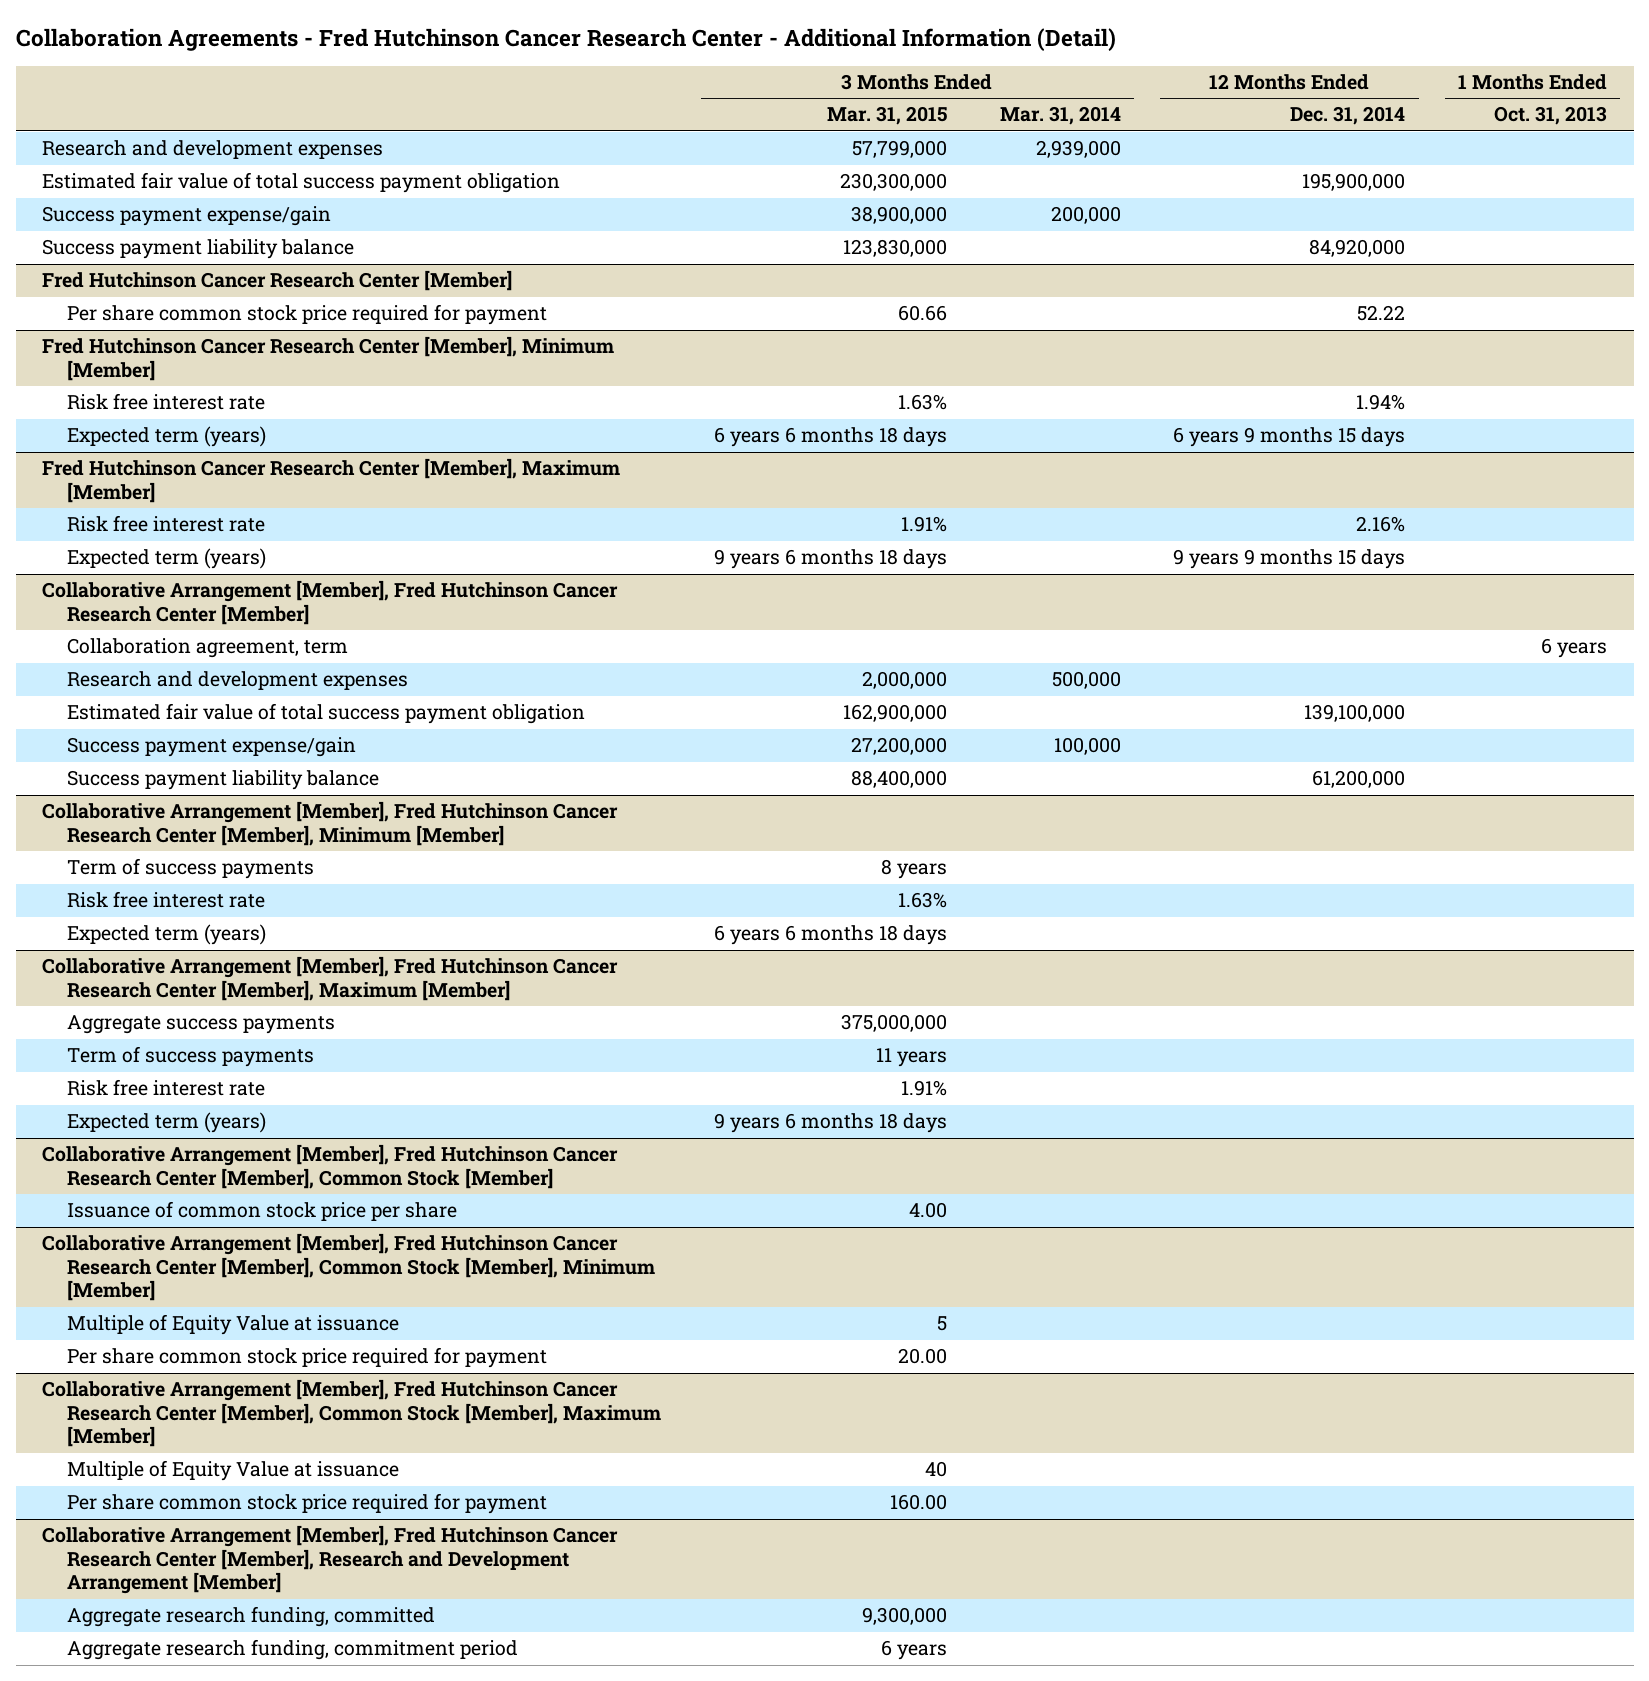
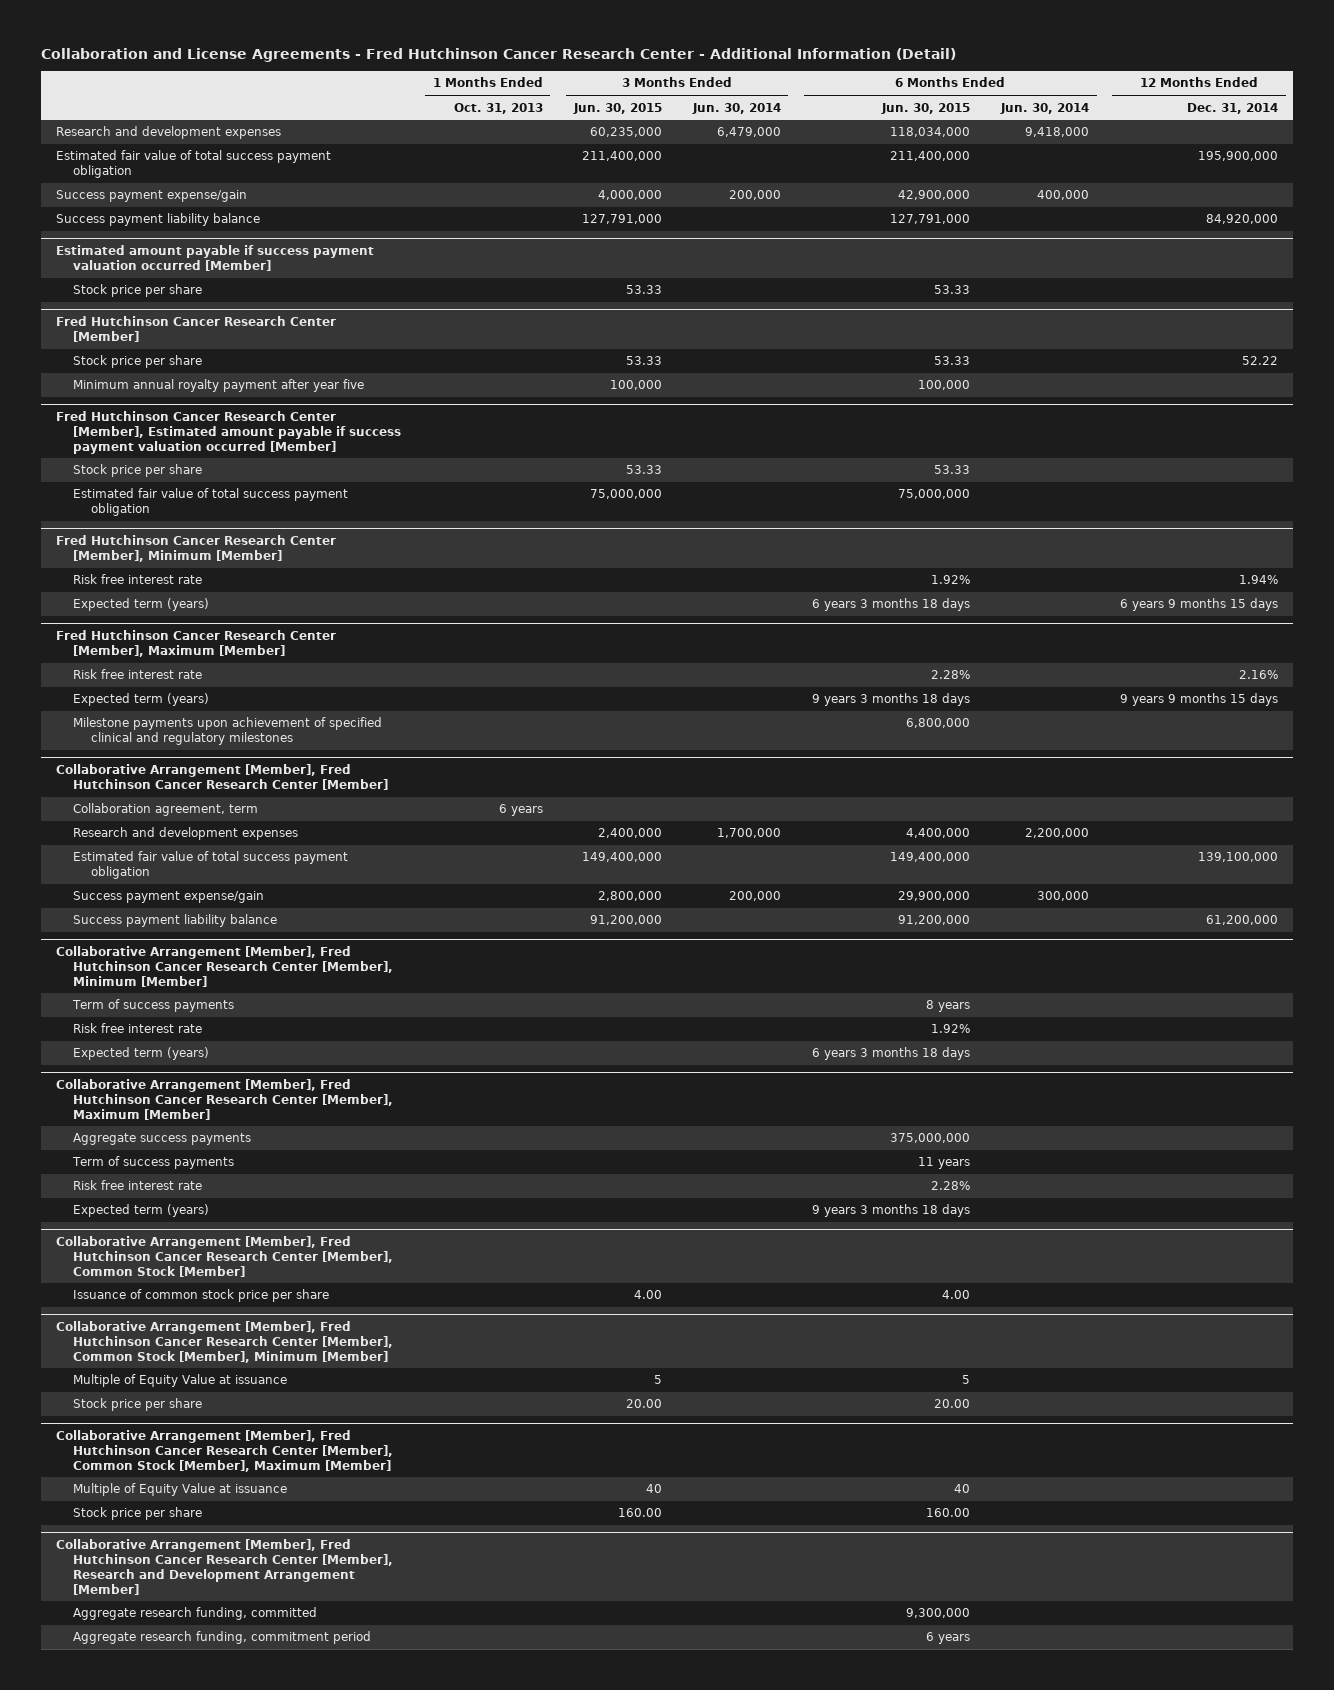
- Collaboration Agreements - Fred Hutchinson Cancer Research Center - Additional Information (Detail)
+ Collaboration and License Agreements - Fred Hutchinson Cancer Research Center - Additional Information (Detail)
- | 3 Months Ended Mar. 31, 2015 | 3 Months Ended Mar. 31, 2014 | 12 Months Ended Dec. 31, 2014 | 1 Months Ended Oct. 31, 2013
+ | 1 Months Ended Oct. 31, 2013 | 3 Months Ended Jun. 30, 2015 | 3 Months Ended Jun. 30, 2014 | 6 Months Ended Jun. 30, 2015 | 6 Months Ended Jun. 30, 2014 | 12 Months Ended Dec. 31, 2014
+ Estimated amount payable if success payment valuation occurred [Member]
+ Stock price per share | | 53.33 | | 53.33 | |
@ Fred Hutchinson Cancer Research Center [Member]
- Per share common stock price required for payment | 60.66 | | 52.22 |
+ Stock price per share | | 53.33 | | 53.33 | | 52.22
+ Minimum annual royalty payment after year five | | 100,000 | | 100,000 | |
+ Fred Hutchinson Cancer Research Center [Member], Estimated amount payable if success payment valuation occurred [Member]
+ Stock price per share | | 53.33 | | 53.33 | |
+ Estimated fair value of total success payment obligation | | 75,000,000 | | 75,000,000 | |
@ Fred Hutchinson Cancer Research Center [Member], Maximum [Member]
+ Milestone payments upon achievement of specified clinical and regulatory milestones | | | | 6,800,000 | |
@ Collaborative Arrangement [Member], Fred Hutchinson Cancer Research Center [Member], Common Stock [Member], Minimum [Member]
- Per share common stock price required for payment | 20.00 | | |
+ Stock price per share | | 20.00 | | 20.00 | |
@ Collaborative Arrangement [Member], Fred Hutchinson Cancer Research Center [Member], Common Stock [Member], Maximum [Member]
- Per share common stock price required for payment | 160.00 | | |
+ Stock price per share | | 160.00 | | 160.00 | |

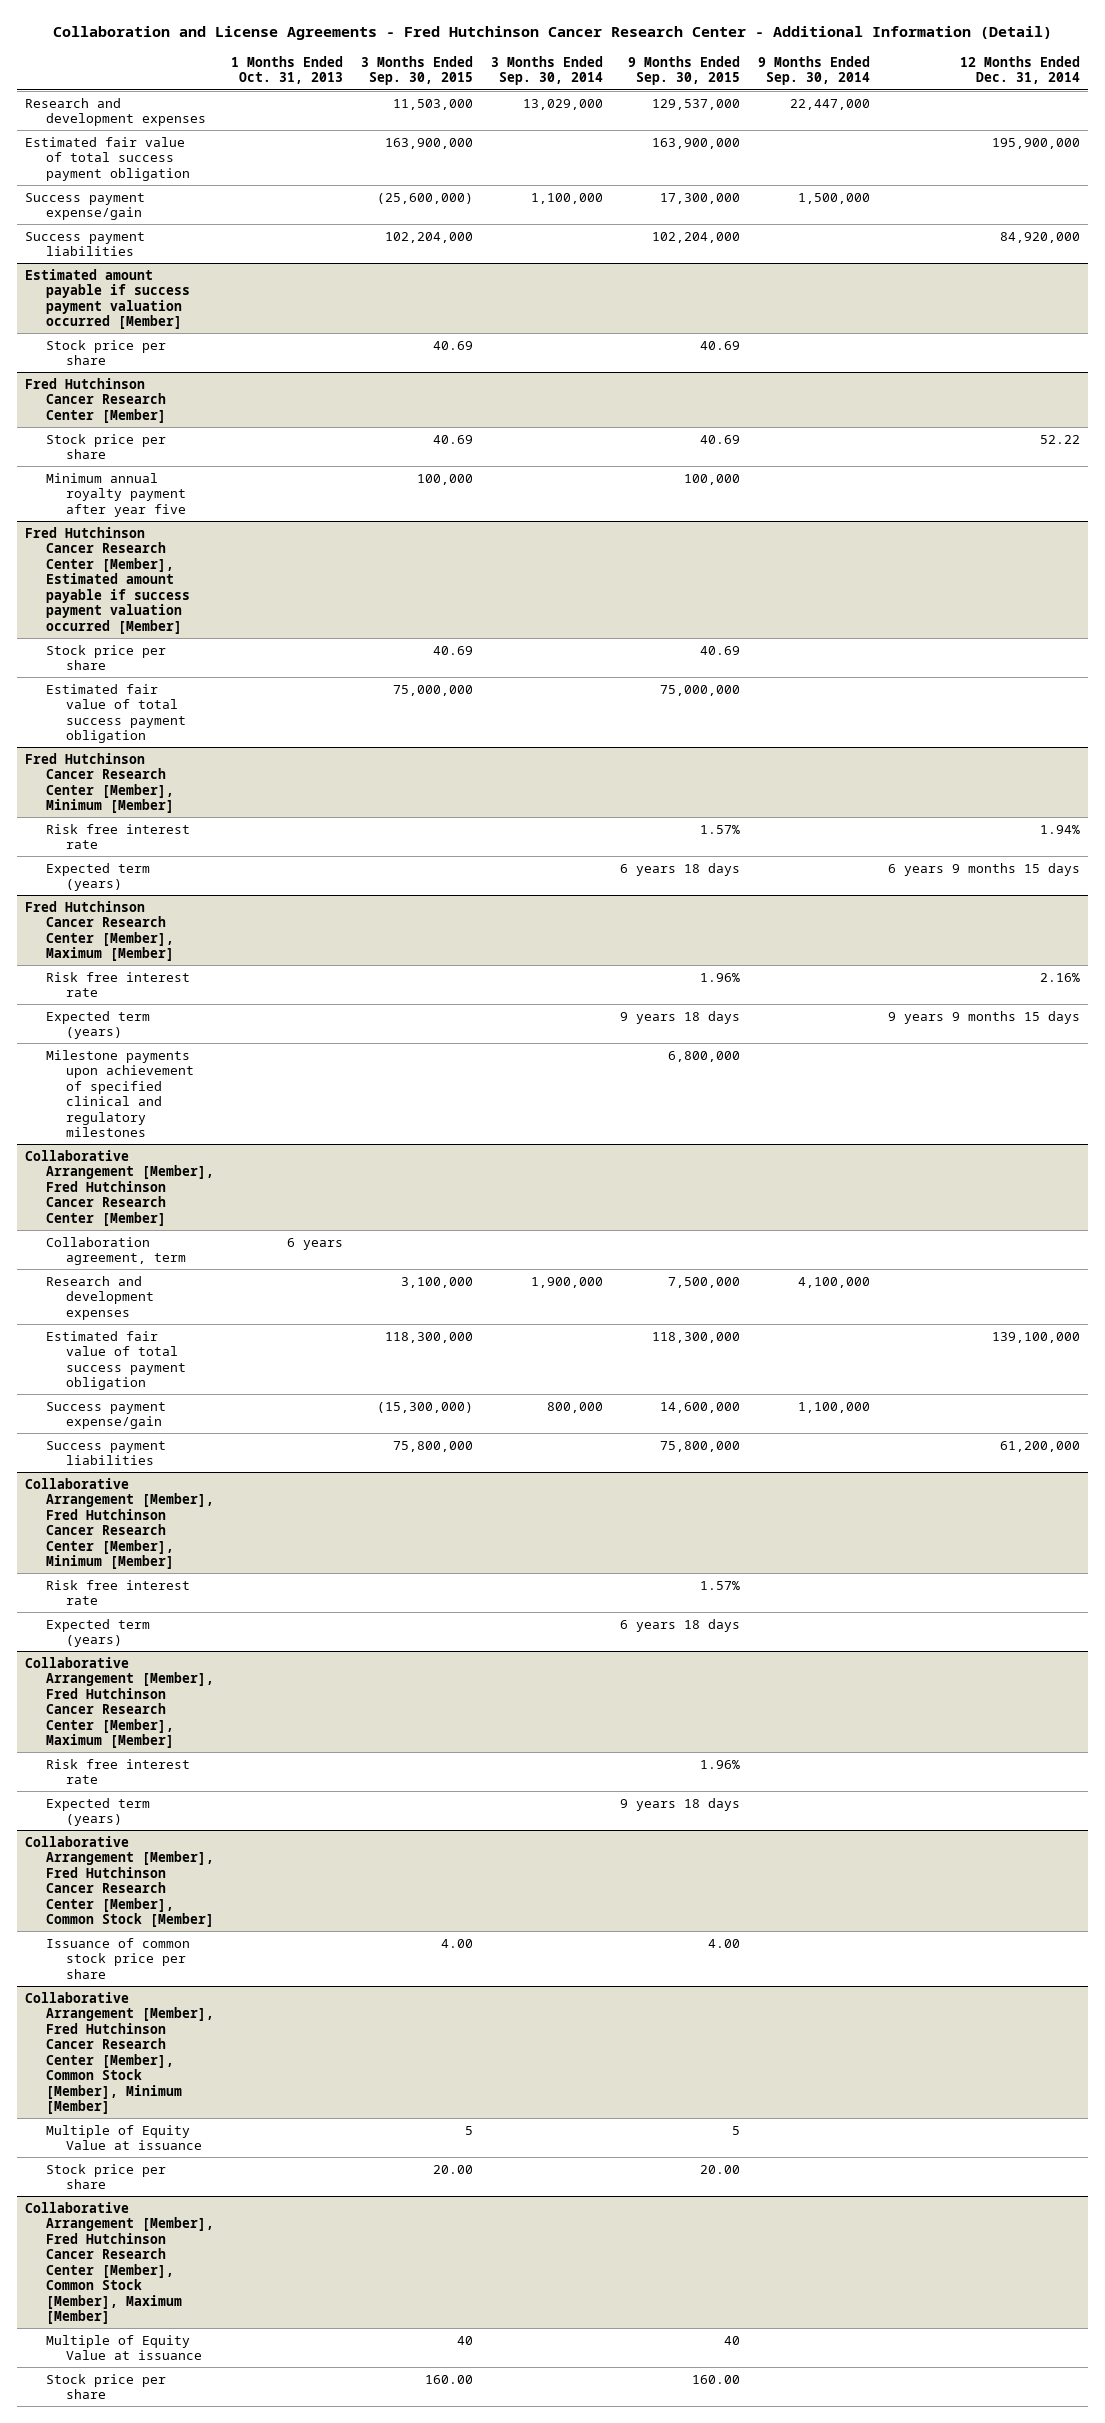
- | 1 Months Ended Oct. 31, 2013 | 3 Months Ended Jun. 30, 2015 | 3 Months Ended Jun. 30, 2014 | 6 Months Ended Jun. 30, 2015 | 6 Months Ended Jun. 30, 2014 | 12 Months Ended Dec. 31, 2014
+ | 1 Months Ended Oct. 31, 2013 | 3 Months Ended Sep. 30, 2015 | 3 Months Ended Sep. 30, 2014 | 9 Months Ended Sep. 30, 2015 | 9 Months Ended Sep. 30, 2014 | 12 Months Ended Dec. 31, 2014
- Success payment liability balance | | 127,791,000 | | 127,791,000 | | 84,920,000
+ Success payment liabilities | | 102,204,000 | | 102,204,000 | | 84,920,000
@ Collaborative Arrangement [Member], Fred Hutchinson Cancer Research Center [Member]
- Success payment liability balance | | 91,200,000 | | 91,200,000 | | 61,200,000
+ Success payment liabilities | | 75,800,000 | | 75,800,000 | | 61,200,000
@ Collaborative Arrangement [Member], Fred Hutchinson Cancer Research Center [Member], Minimum [Member]
- Term of success payments | | | | 8 years | |
@ Collaborative Arrangement [Member], Fred Hutchinson Cancer Research Center [Member], Maximum [Member]
- Aggregate success payments | | | | 375,000,000 | |
- Term of success payments | | | | 11 years | |
- Collaborative Arrangement [Member], Fred Hutchinson Cancer Research Center [Member], Research and Development Arrangement [Member]
- Aggregate research funding, committed | | | | 9,300,000 | |
- Aggregate research funding, commitment period | | | | 6 years | |

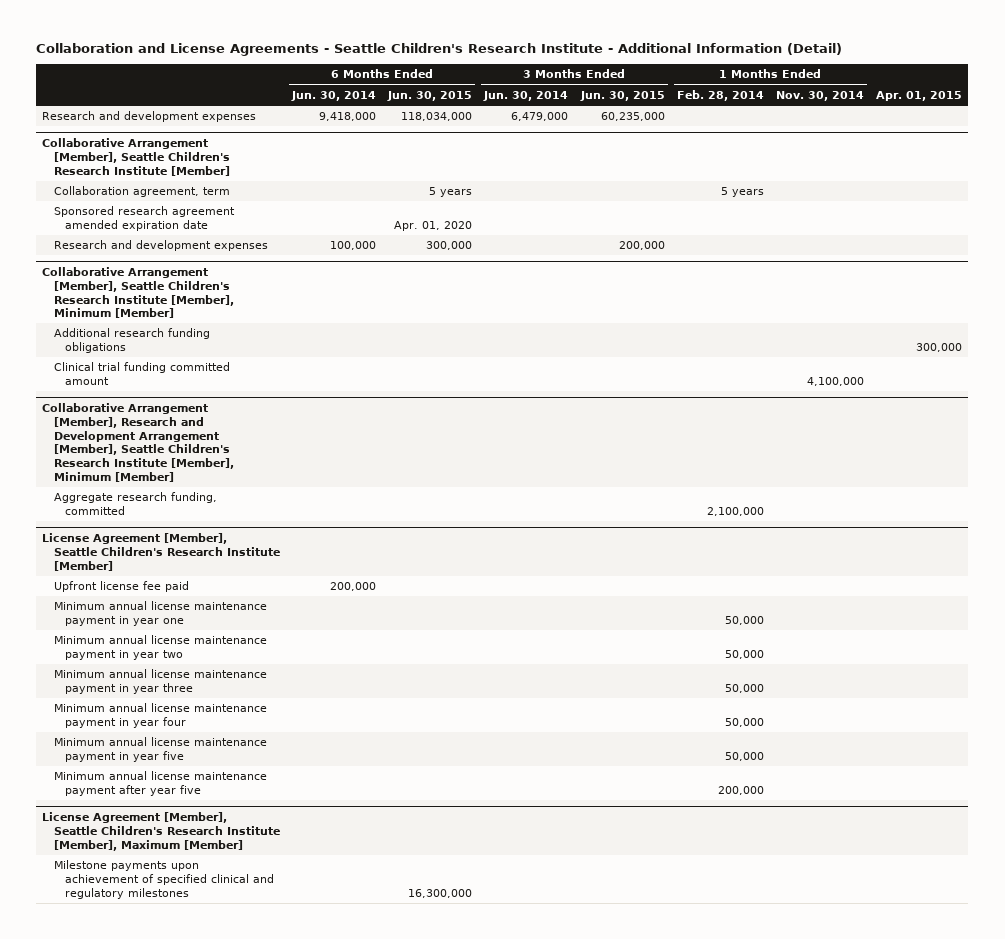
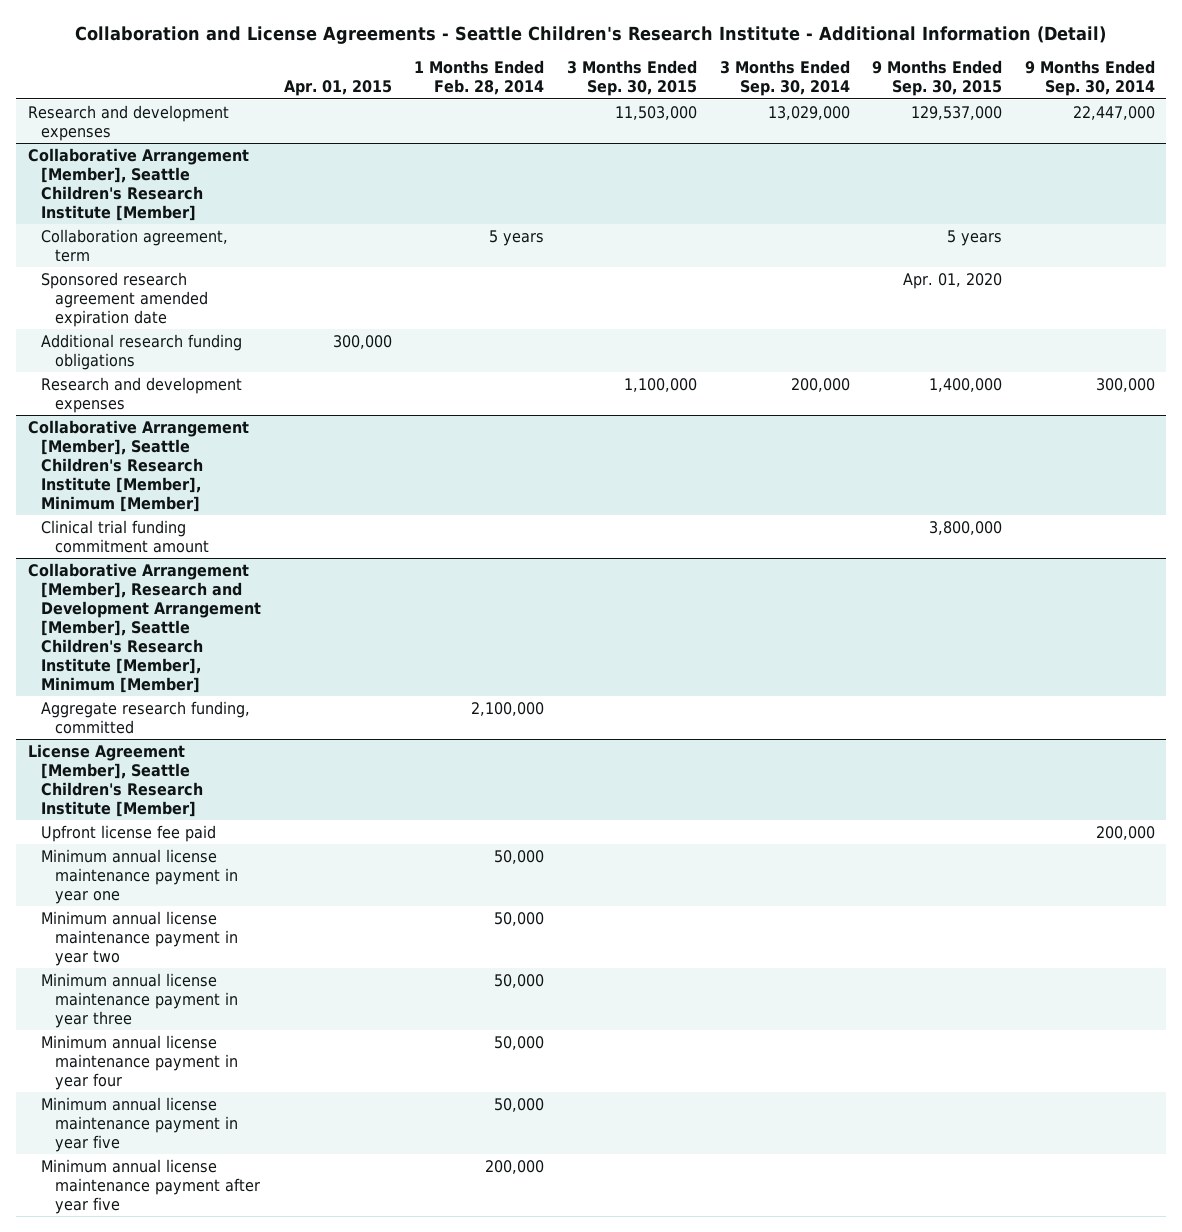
- | 6 Months Ended Jun. 30, 2014 | 6 Months Ended Jun. 30, 2015 | 3 Months Ended Jun. 30, 2014 | 3 Months Ended Jun. 30, 2015 | 1 Months Ended Feb. 28, 2014 | 1 Months Ended Nov. 30, 2014 | Apr. 01, 2015
+ | Apr. 01, 2015 | 1 Months Ended Feb. 28, 2014 | 3 Months Ended Sep. 30, 2015 | 3 Months Ended Sep. 30, 2014 | 9 Months Ended Sep. 30, 2015 | 9 Months Ended Sep. 30, 2014
@ Collaborative Arrangement [Member], Seattle Children's Research Institute [Member]
+ Additional research funding obligations | 300,000 | | | | |
@ Collaborative Arrangement [Member], Seattle Children's Research Institute [Member], Minimum [Member]
- Additional research funding obligations | | | | | | | 300,000
- Clinical trial funding committed amount | | | | | | 4,100,000 |
+ Clinical trial funding commitment amount | | | | | 3,800,000 |
- License Agreement [Member], Seattle Children's Research Institute [Member], Maximum [Member]
- Milestone payments upon achievement of specified clinical and regulatory milestones | | 16,300,000 | | | | |

